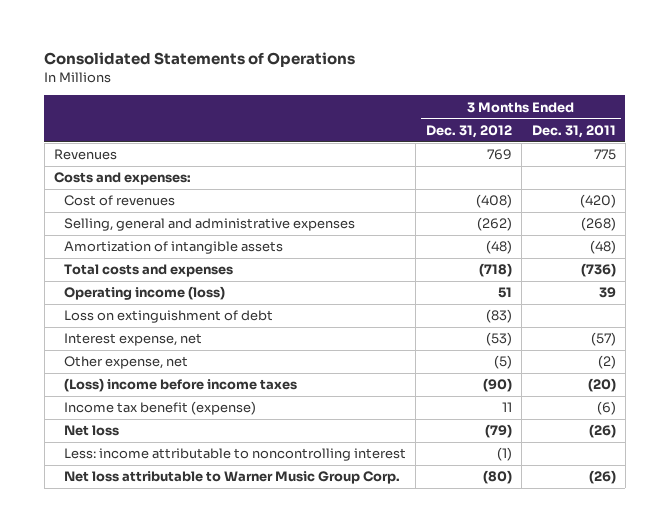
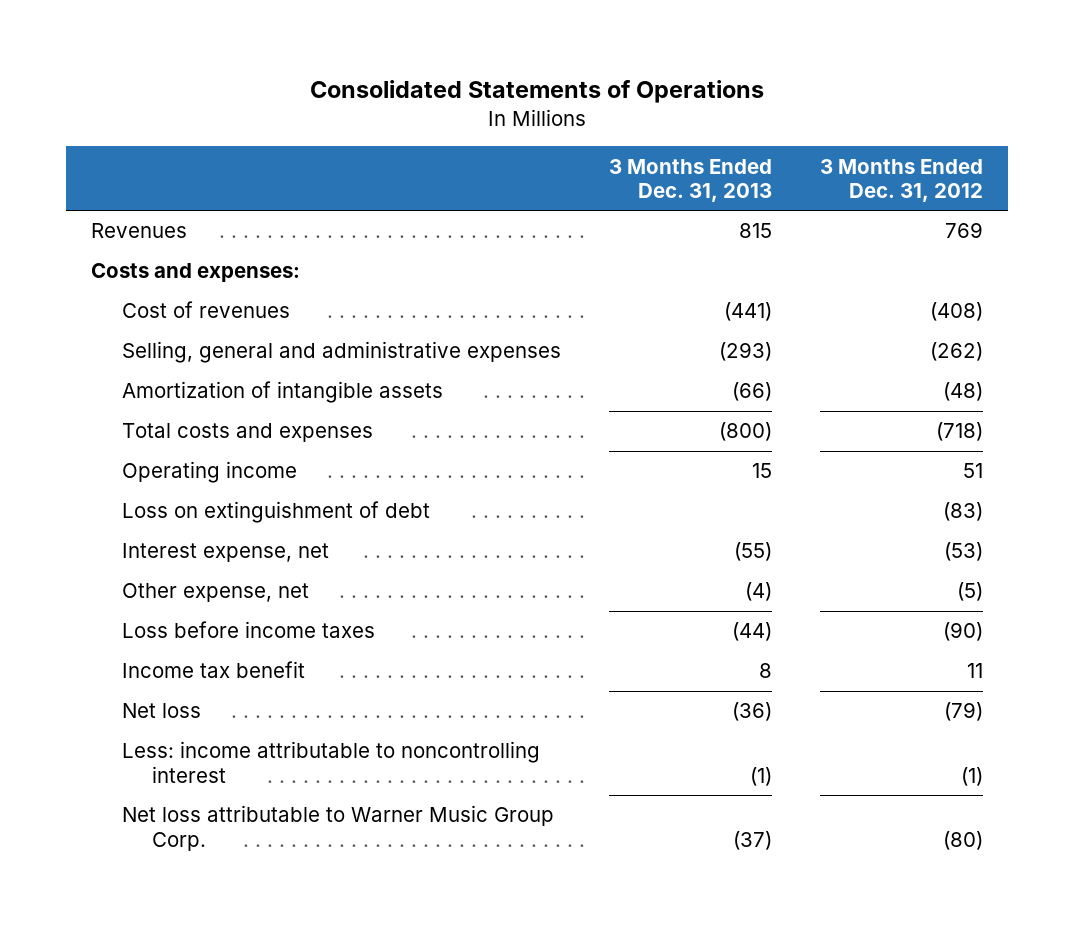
- | 3 Months Ended Dec. 31, 2012 | 3 Months Ended Dec. 31, 2011
+ | 3 Months Ended Dec. 31, 2013 | 3 Months Ended Dec. 31, 2012
- Operating income (loss) | 51 | 39
+ Operating income | 15 | 51
- (Loss) income before income taxes | (90) | (20)
- Income tax benefit (expense) | 11 | (6)
+ Loss before income taxes | (44) | (90)
+ Income tax benefit | 8 | 11

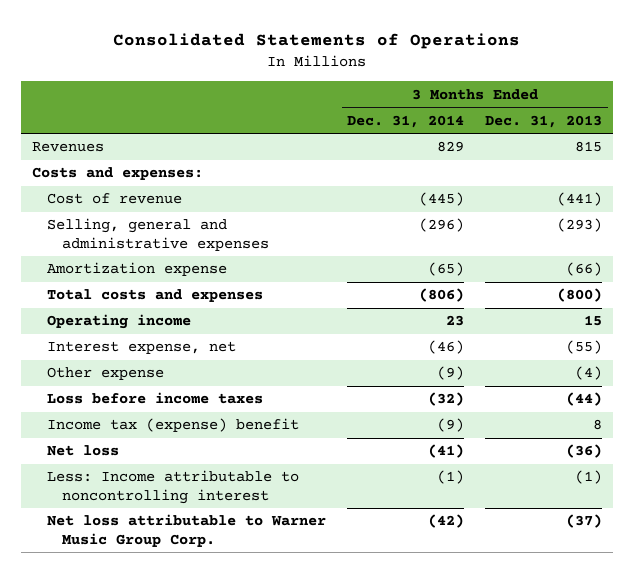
- | 3 Months Ended Dec. 31, 2013 | 3 Months Ended Dec. 31, 2012
+ | 3 Months Ended Dec. 31, 2014 | 3 Months Ended Dec. 31, 2013
- Cost of revenues | (441) | (408)
+ Cost of revenue | (445) | (441)
- Amortization of intangible assets | (66) | (48)
+ Amortization expense | (65) | (66)
- Loss on extinguishment of debt | | (83)
- Other expense, net | (4) | (5)
+ Other expense | (9) | (4)
- Income tax benefit | 8 | 11
+ Income tax (expense) benefit | (9) | 8
- Less: income attributable to noncontrolling interest | (1) | (1)
+ Less: Income attributable to noncontrolling interest | (1) | (1)

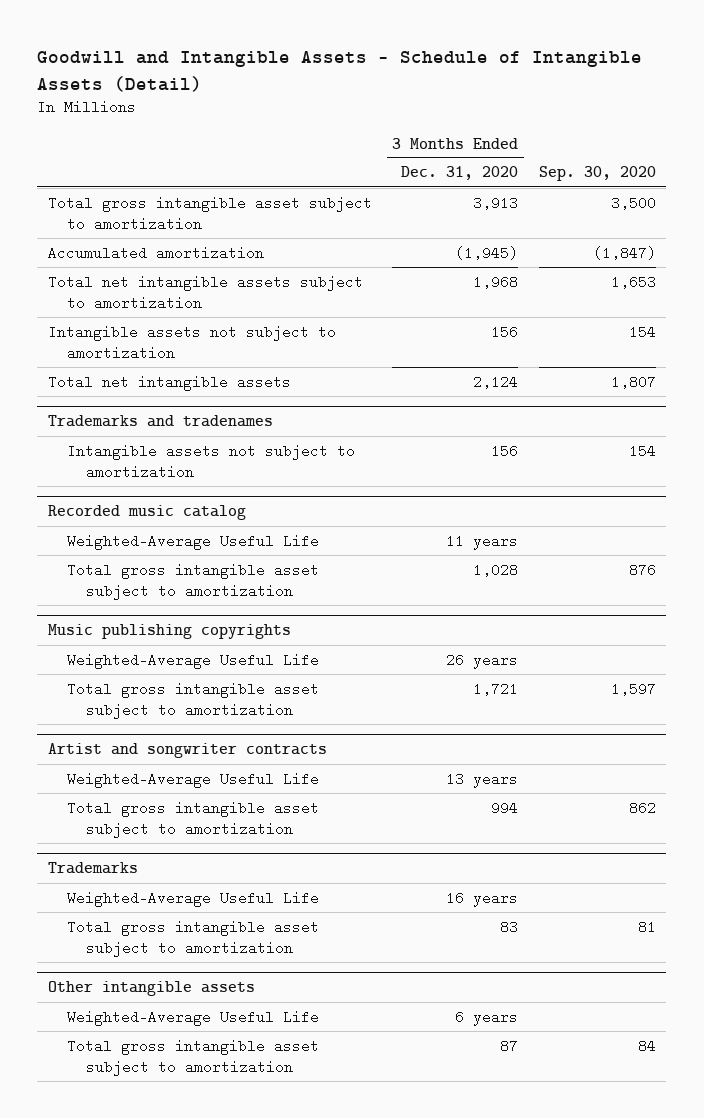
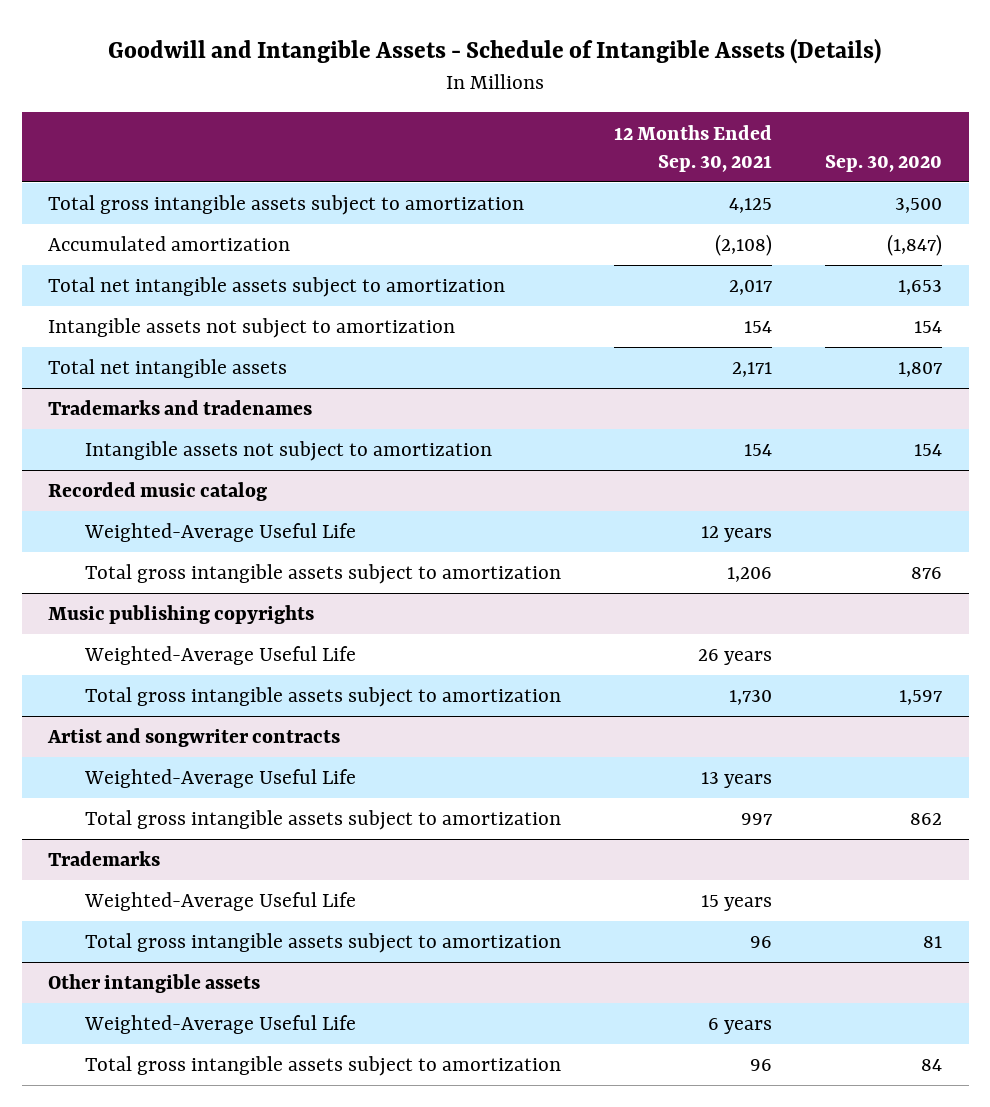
- Goodwill and Intangible Assets - Schedule of Intangible Assets (Detail)
+ Goodwill and Intangible Assets - Schedule of Intangible Assets (Details)
- | 3 Months Ended Dec. 31, 2020 | Sep. 30, 2020
+ | 12 Months Ended Sep. 30, 2021 | Sep. 30, 2020
- Total gross intangible asset subject to amortization | 3,913 | 3,500
+ Total gross intangible assets subject to amortization | 4,125 | 3,500
@ Recorded music catalog
- Total gross intangible asset subject to amortization | 1,028 | 876
+ Total gross intangible assets subject to amortization | 1,206 | 876
@ Music publishing copyrights
- Total gross intangible asset subject to amortization | 1,721 | 1,597
+ Total gross intangible assets subject to amortization | 1,730 | 1,597
@ Artist and songwriter contracts
- Total gross intangible asset subject to amortization | 994 | 862
+ Total gross intangible assets subject to amortization | 997 | 862
@ Trademarks
- Total gross intangible asset subject to amortization | 83 | 81
+ Total gross intangible assets subject to amortization | 96 | 81
@ Other intangible assets
- Total gross intangible asset subject to amortization | 87 | 84
+ Total gross intangible assets subject to amortization | 96 | 84

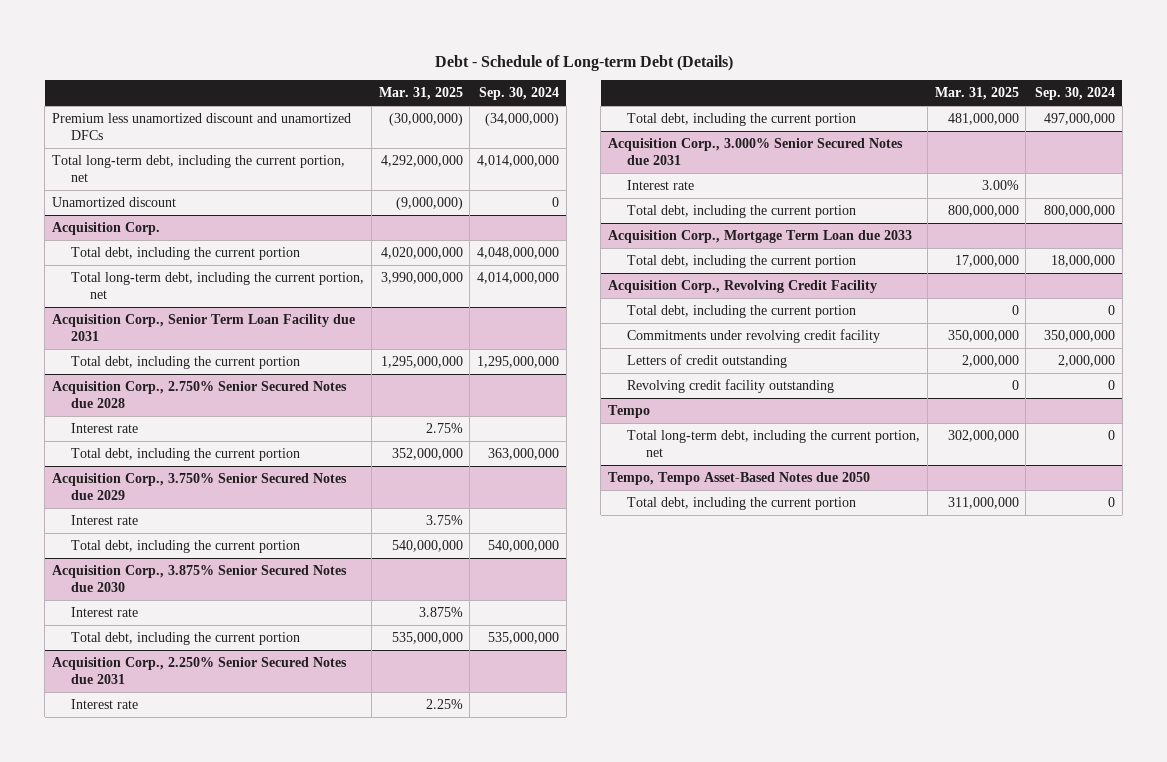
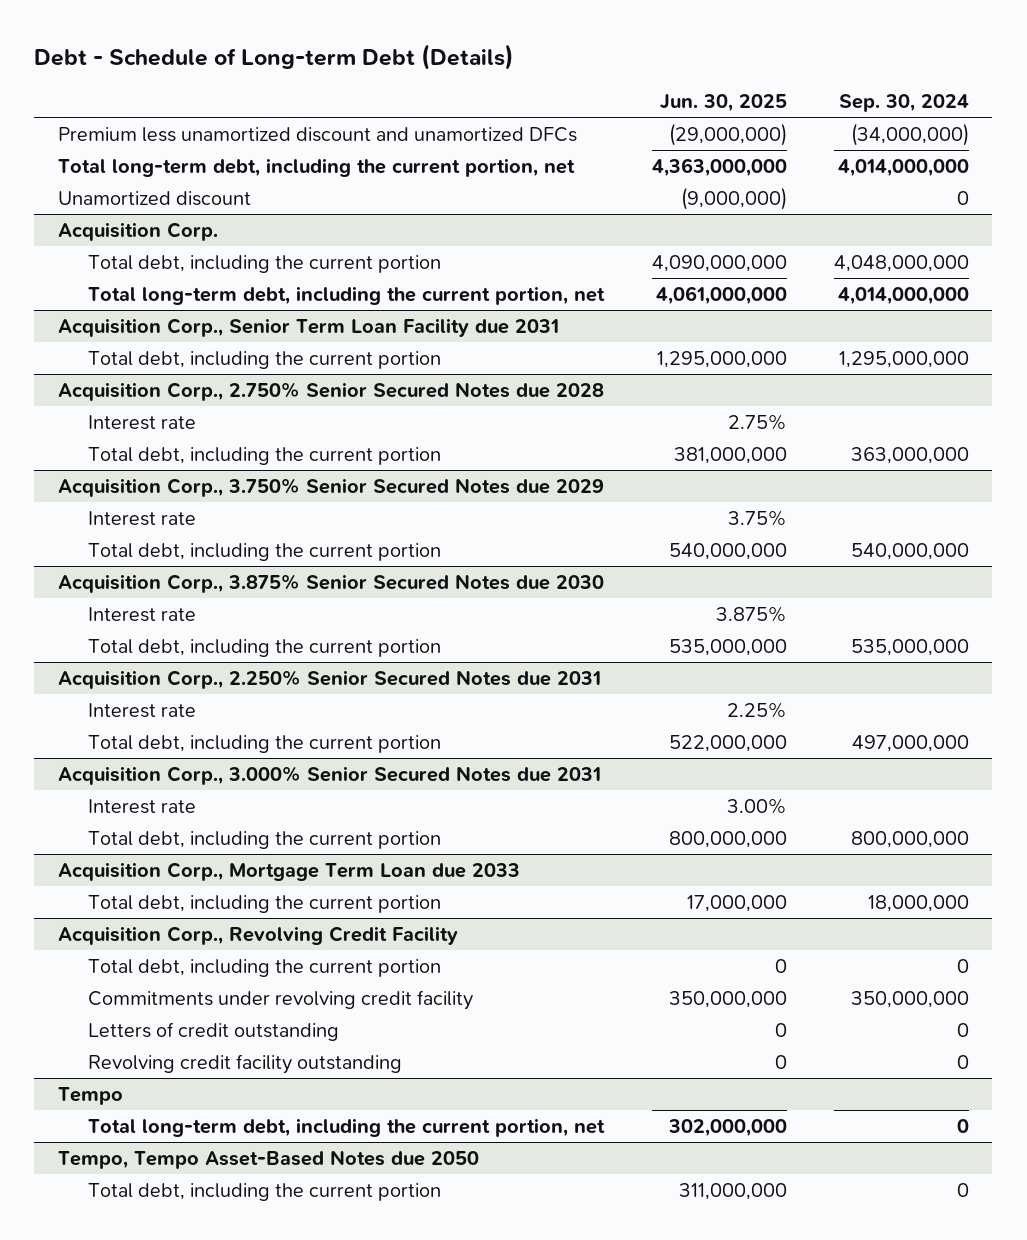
- | Mar. 31, 2025 | Sep. 30, 2024
+ | Jun. 30, 2025 | Sep. 30, 2024
@ Acquisition Corp., Revolving Credit Facility
- Letters of credit outstanding | 2,000,000 | 2,000,000
+ Letters of credit outstanding | 0 | 0

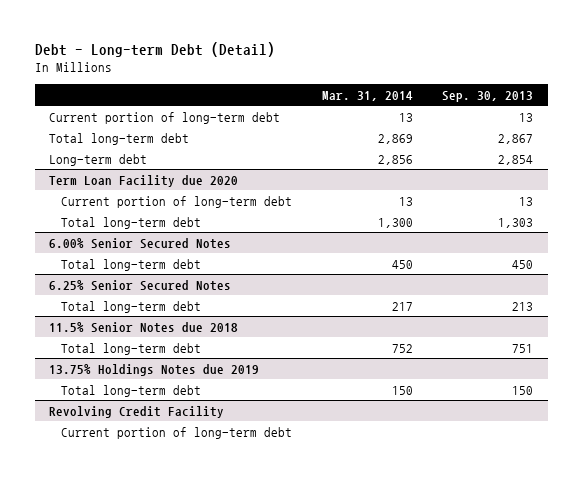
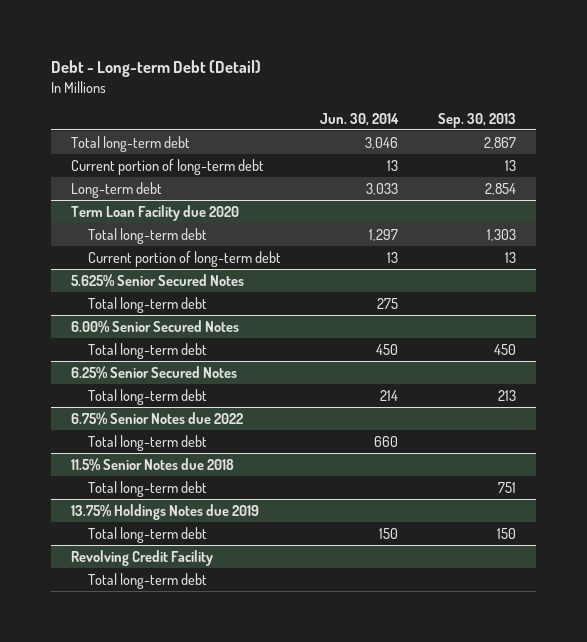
- | Mar. 31, 2014 | Sep. 30, 2013
+ | Jun. 30, 2014 | Sep. 30, 2013
moved down: Current portion of long-term debt | 13 | 13
@ Term Loan Facility due 2020
moved down: Current portion of long-term debt | 13 | 13
+ 5.625% Senior Secured Notes
+ Total long-term debt | 275 |
+ 6.75% Senior Notes due 2022
+ Total long-term debt | 660 |
@ Revolving Credit Facility
- Current portion of long-term debt
+ Total long-term debt

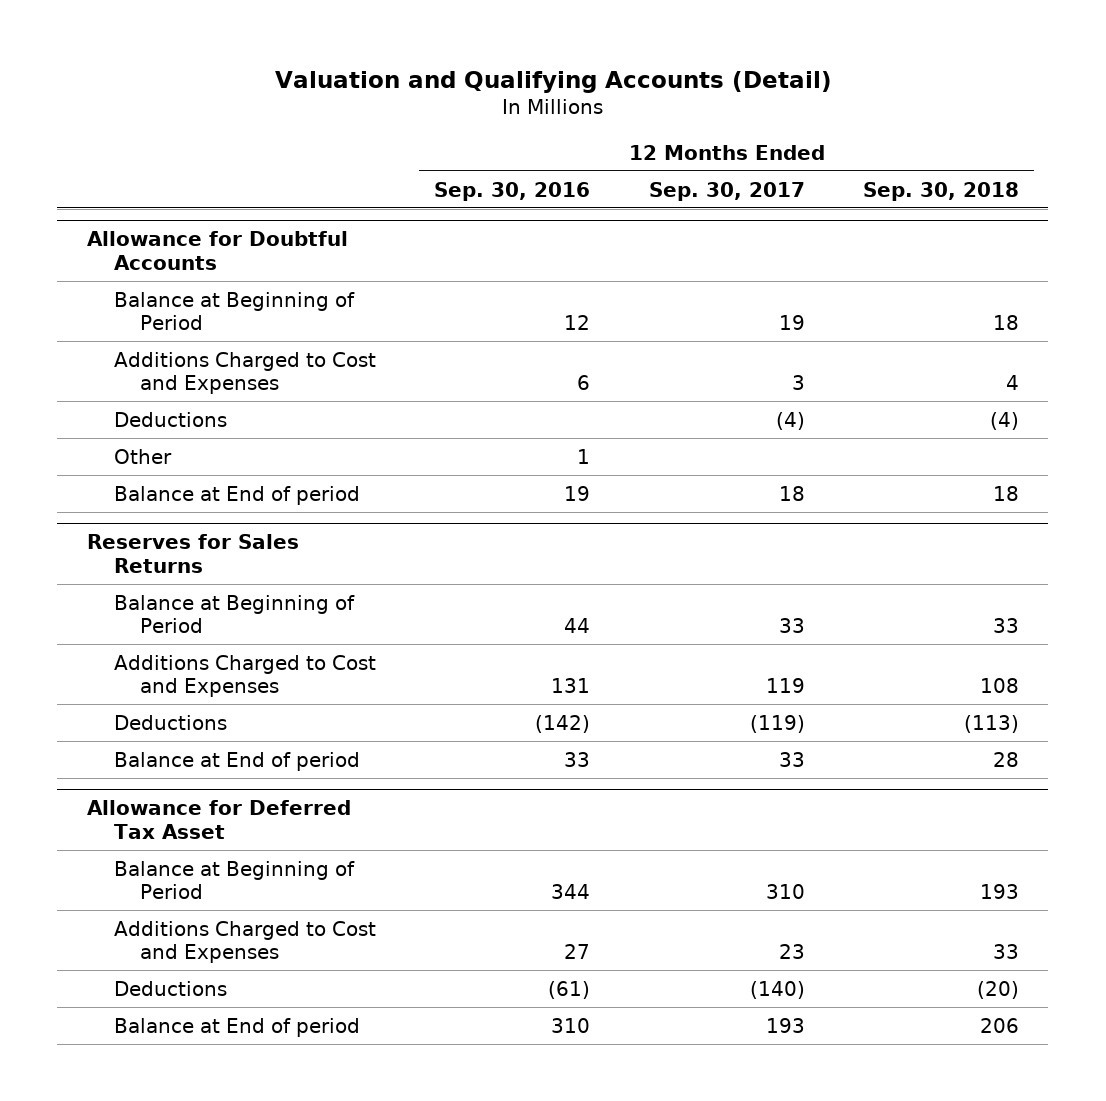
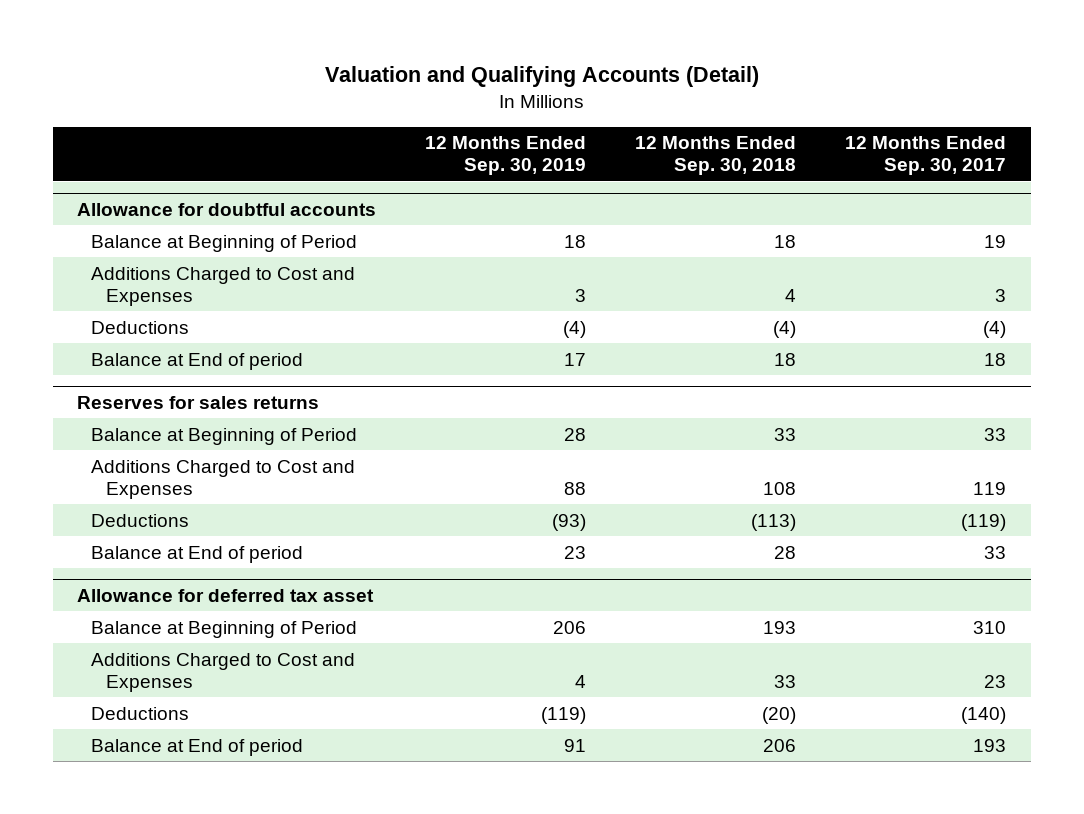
- | 12 Months Ended Sep. 30, 2016 | 12 Months Ended Sep. 30, 2017 | 12 Months Ended Sep. 30, 2018
+ | 12 Months Ended Sep. 30, 2019 | 12 Months Ended Sep. 30, 2018 | 12 Months Ended Sep. 30, 2017
- Allowance for Doubtful Accounts
+ Allowance for doubtful accounts
- Other | 1 | |
- Reserves for Sales Returns
+ Reserves for sales returns
- Allowance for Deferred Tax Asset
+ Allowance for deferred tax asset

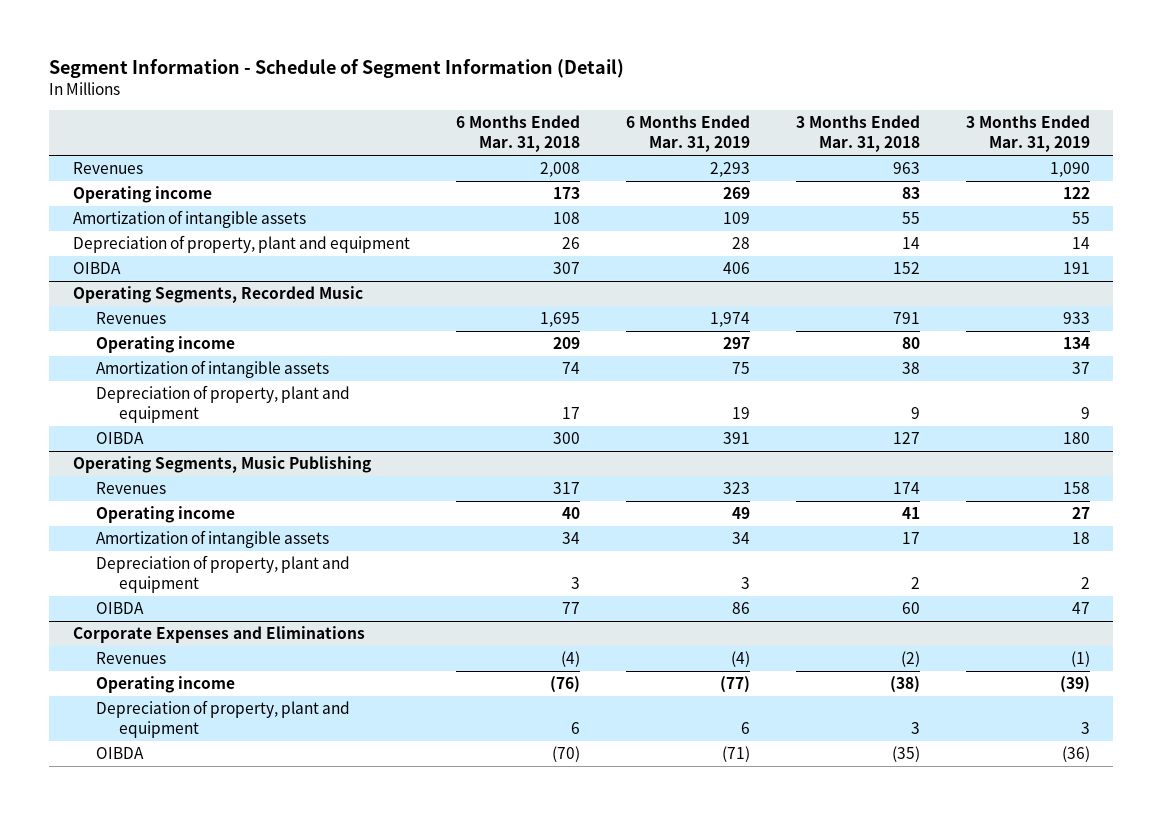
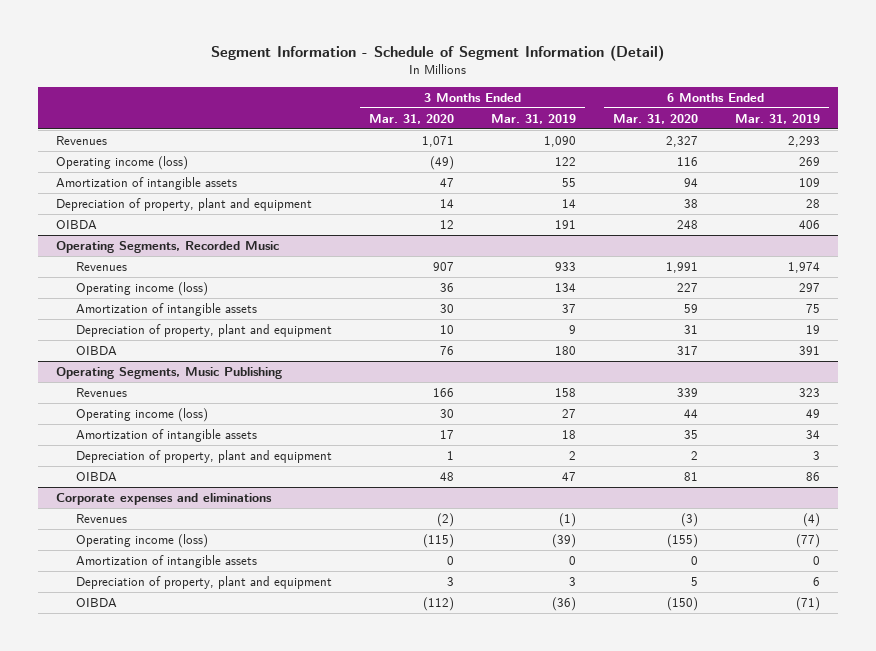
- | 6 Months Ended Mar. 31, 2018 | 6 Months Ended Mar. 31, 2019 | 3 Months Ended Mar. 31, 2018 | 3 Months Ended Mar. 31, 2019
+ | 3 Months Ended Mar. 31, 2020 | 3 Months Ended Mar. 31, 2019 | 6 Months Ended Mar. 31, 2020 | 6 Months Ended Mar. 31, 2019
- Operating income | 173 | 269 | 83 | 122
+ Operating income (loss) | (49) | 122 | 116 | 269
@ Operating Segments, Recorded Music
- Operating income | 209 | 297 | 80 | 134
+ Operating income (loss) | 36 | 134 | 227 | 297
@ Operating Segments, Music Publishing
- Operating income | 40 | 49 | 41 | 27
+ Operating income (loss) | 30 | 27 | 44 | 49
- Corporate Expenses and Eliminations
+ Corporate expenses and eliminations
- Operating income | (76) | (77) | (38) | (39)
+ Operating income (loss) | (115) | (39) | (155) | (77)
+ Amortization of intangible assets | 0 | 0 | 0 | 0

